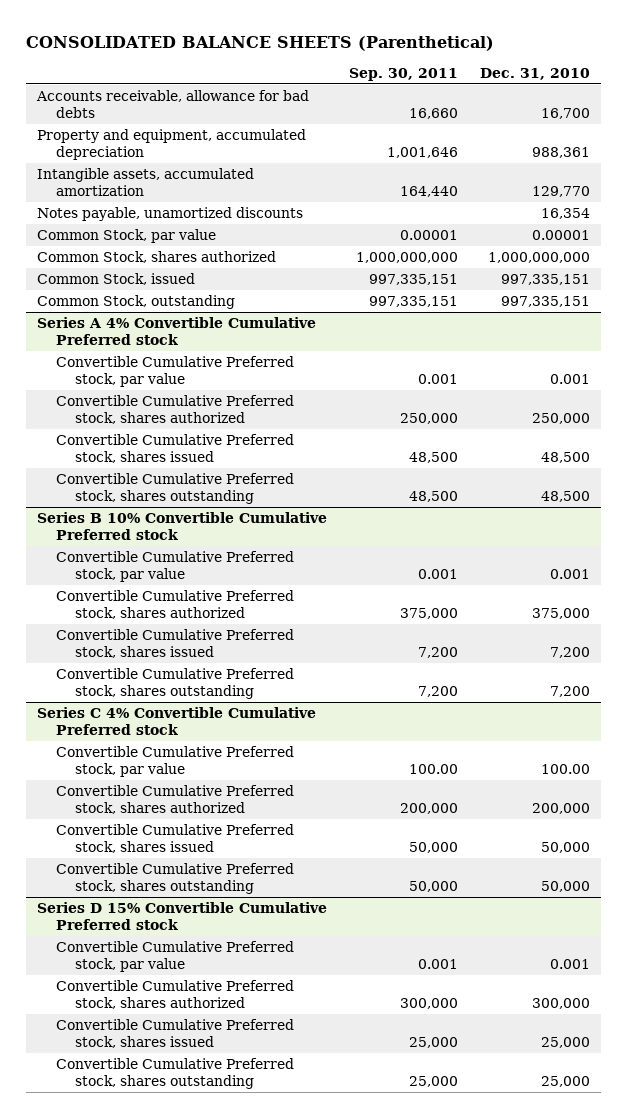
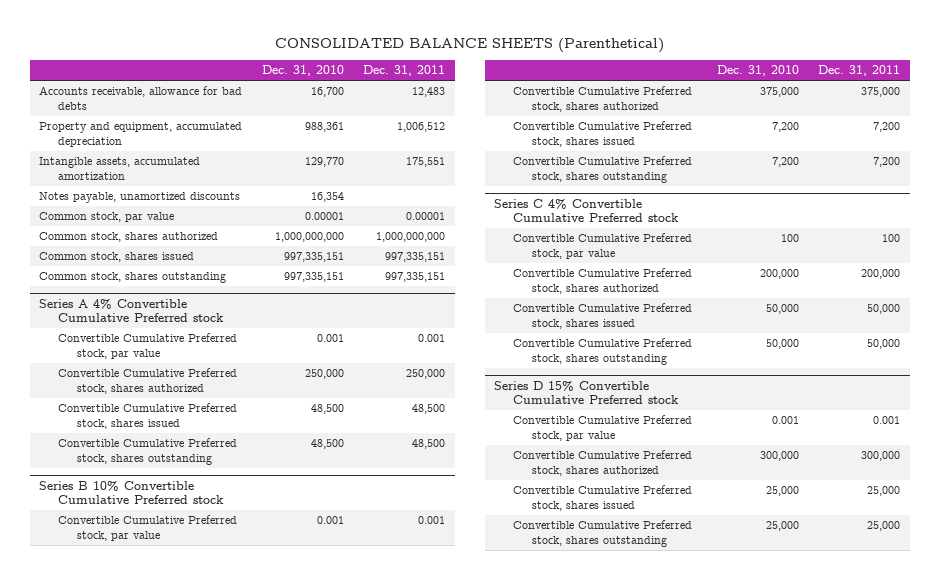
- | Sep. 30, 2011 | Dec. 31, 2010
+ | Dec. 31, 2010 | Dec. 31, 2011
- Common Stock, par value | 0.00001 | 0.00001
- Common Stock, shares authorized | 1,000,000,000 | 1,000,000,000
- Common Stock, issued | 997,335,151 | 997,335,151
- Common Stock, outstanding | 997,335,151 | 997,335,151
+ Common stock, par value | 0.00001 | 0.00001
+ Common stock, shares authorized | 1,000,000,000 | 1,000,000,000
+ Common stock, shares issued | 997,335,151 | 997,335,151
+ Common stock, shares outstanding | 997,335,151 | 997,335,151
@ Series C 4% Convertible Cumulative Preferred stock
- Convertible Cumulative Preferred stock, par value | 100.00 | 100.00
+ Convertible Cumulative Preferred stock, par value | 100 | 100

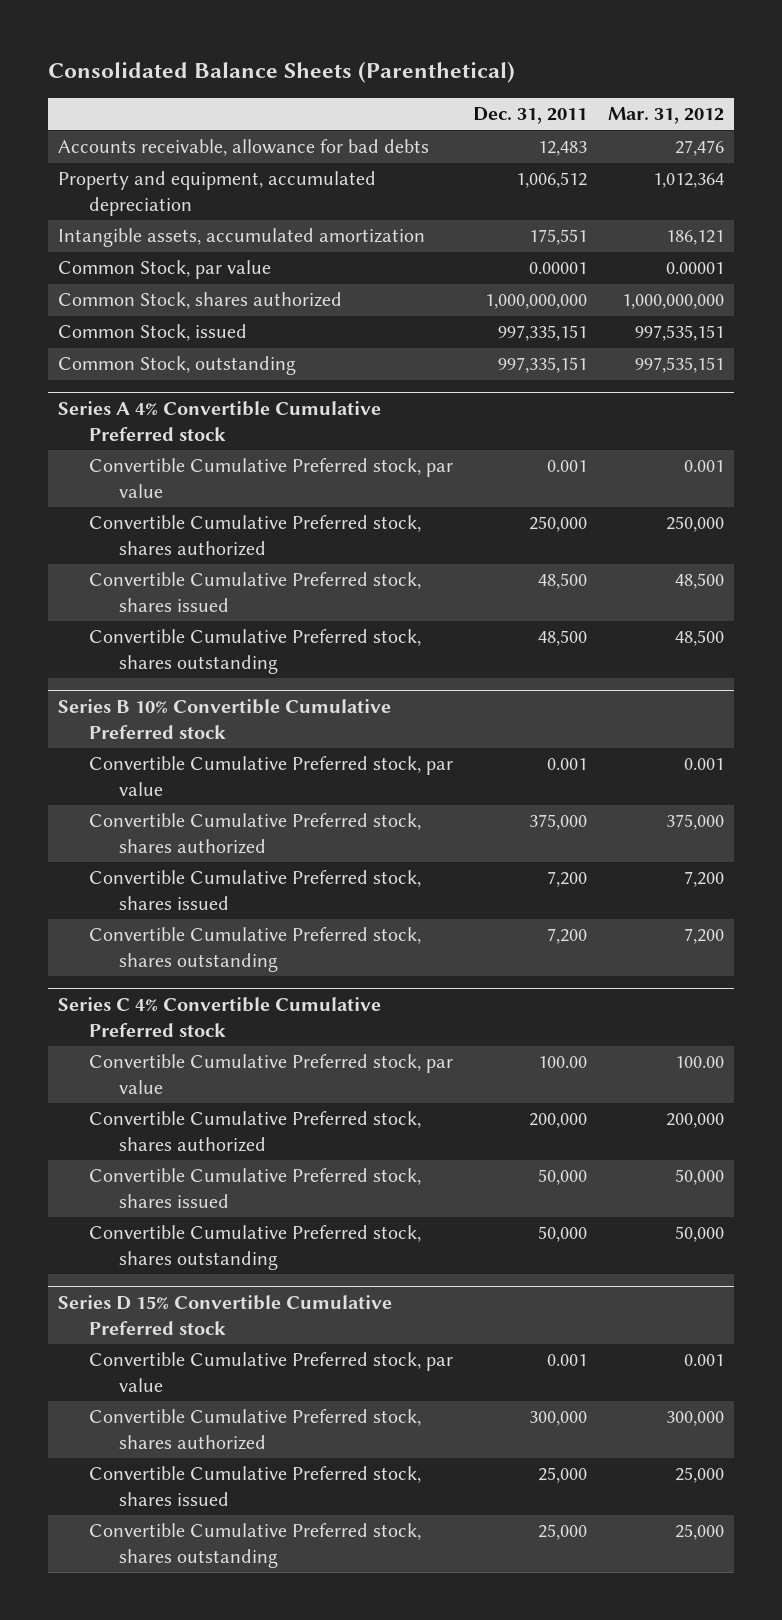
- CONSOLIDATED BALANCE SHEETS (Parenthetical)
+ Consolidated Balance Sheets (Parenthetical)
- | Dec. 31, 2010 | Dec. 31, 2011
+ | Dec. 31, 2011 | Mar. 31, 2012
- Notes payable, unamortized discounts | 16,354 |
- Common stock, par value | 0.00001 | 0.00001
- Common stock, shares authorized | 1,000,000,000 | 1,000,000,000
- Common stock, shares issued | 997,335,151 | 997,335,151
- Common stock, shares outstanding | 997,335,151 | 997,335,151
+ Common Stock, par value | 0.00001 | 0.00001
+ Common Stock, shares authorized | 1,000,000,000 | 1,000,000,000
+ Common Stock, issued | 997,335,151 | 997,535,151
+ Common Stock, outstanding | 997,335,151 | 997,535,151
@ Series C 4% Convertible Cumulative Preferred stock
- Convertible Cumulative Preferred stock, par value | 100 | 100
+ Convertible Cumulative Preferred stock, par value | 100.00 | 100.00

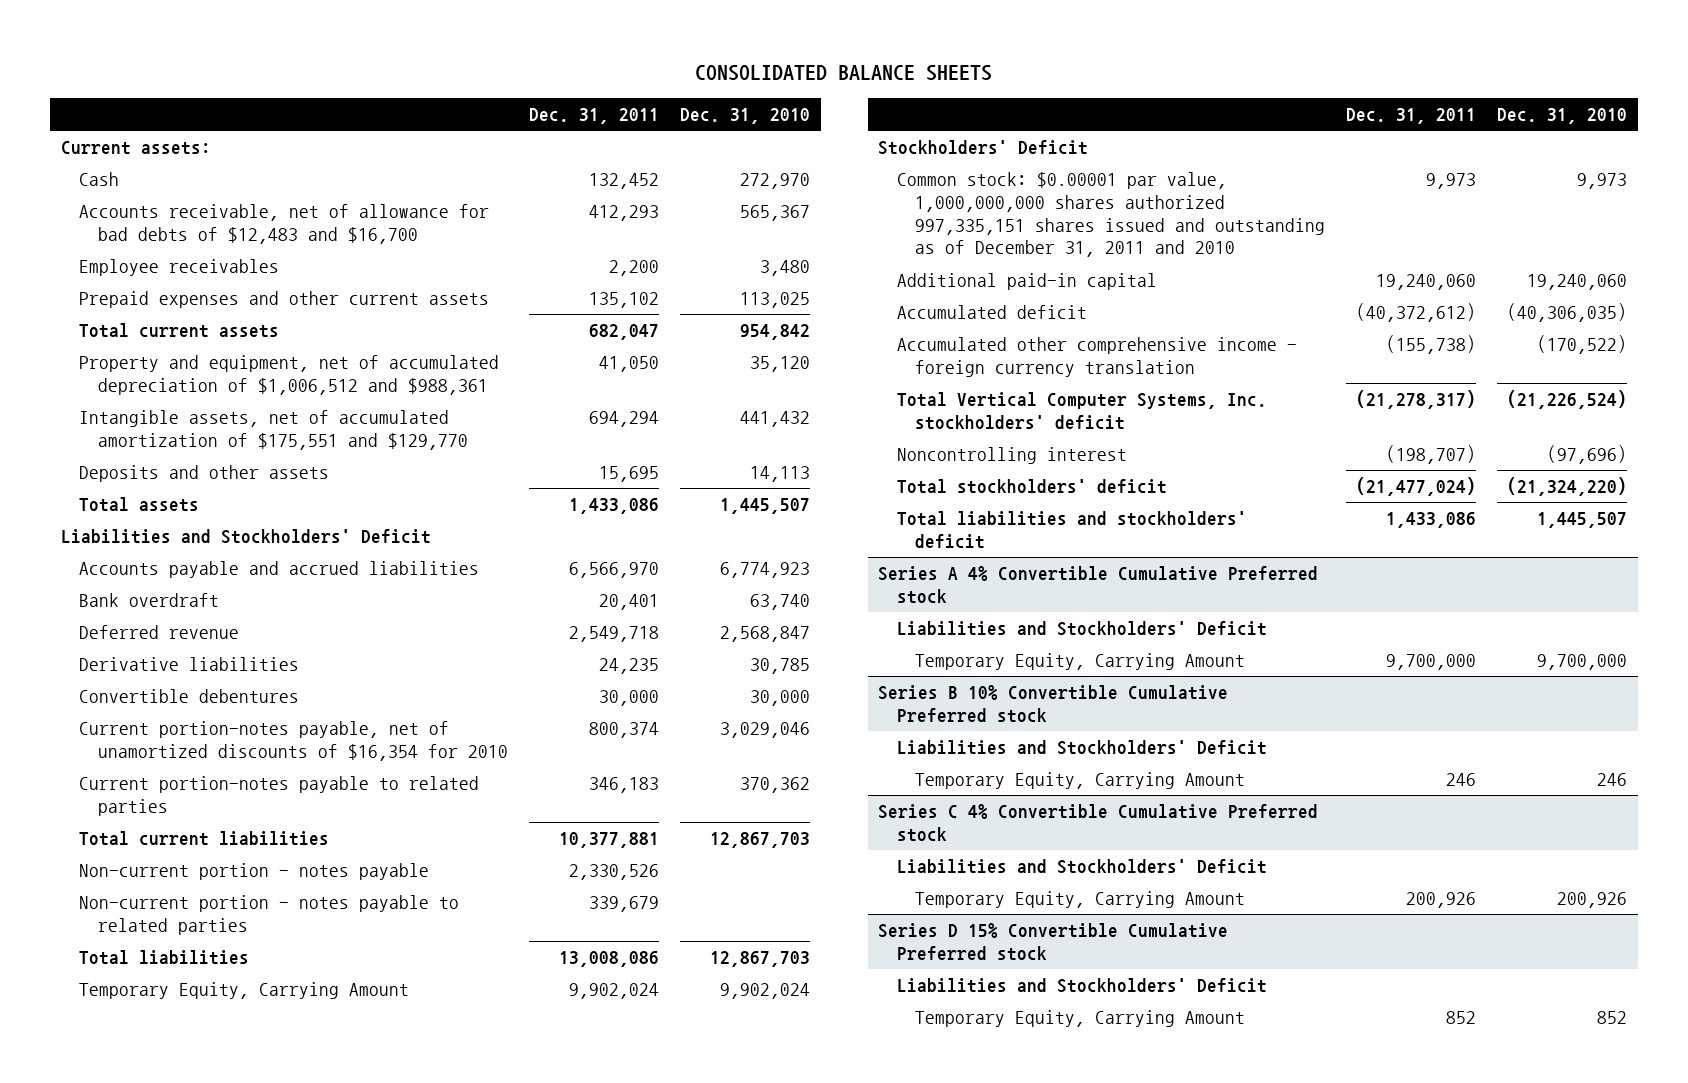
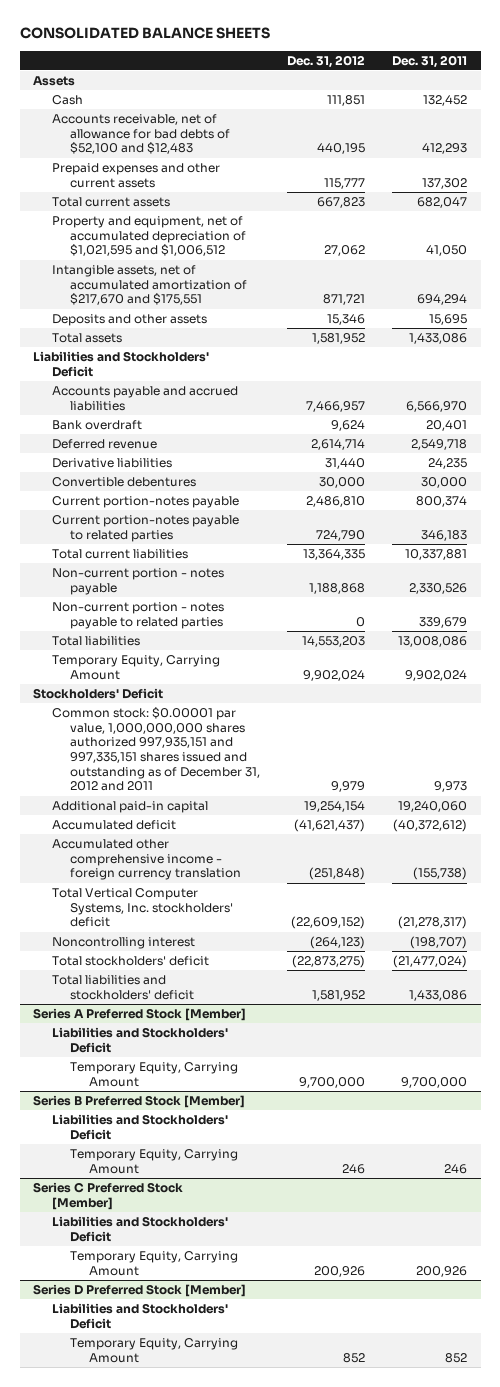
- | Dec. 31, 2011 | Dec. 31, 2010
+ | Dec. 31, 2012 | Dec. 31, 2011
- Current assets:
+ Assets
- Accounts receivable, net of allowance for bad debts of $12,483 and $16,700 | 412,293 | 565,367
- Employee receivables | 2,200 | 3,480
- Prepaid expenses and other current assets | 135,102 | 113,025
+ Accounts receivable, net of allowance for bad debts of $52,100 and $12,483 | 440,195 | 412,293
+ Prepaid expenses and other current assets | 115,777 | 137,302
- Property and equipment, net of accumulated depreciation of $1,006,512 and $988,361 | 41,050 | 35,120
- Intangible assets, net of accumulated amortization of $175,551 and $129,770 | 694,294 | 441,432
+ Property and equipment, net of accumulated depreciation of $1,021,595 and $1,006,512 | 27,062 | 41,050
+ Intangible assets, net of accumulated amortization of $217,670 and $175,551 | 871,721 | 694,294
- Current portion-notes payable, net of unamortized discounts of $16,354 for 2010 | 800,374 | 3,029,046
+ Current portion-notes payable | 2,486,810 | 800,374
- Total current liabilities | 10,377,881 | 12,867,703
+ Total current liabilities | 13,364,335 | 10,337,881
- Common stock: $0.00001 par value, 1,000,000,000 shares authorized 997,335,151 shares issued and outstanding as of December 31, 2011 and 2010 | 9,973 | 9,973
+ Common stock: $0.00001 par value, 1,000,000,000 shares authorized 997,935,151 and 997,335,151 shares issued and outstanding as of December 31, 2012 and 2011 | 9,979 | 9,973
- Series A 4% Convertible Cumulative Preferred stock
+ Series A Preferred Stock [Member]
- Series B 10% Convertible Cumulative Preferred stock
+ Series B Preferred Stock [Member]
- Series C 4% Convertible Cumulative Preferred stock
+ Series C Preferred Stock [Member]
- Series D 15% Convertible Cumulative Preferred stock
+ Series D Preferred Stock [Member]

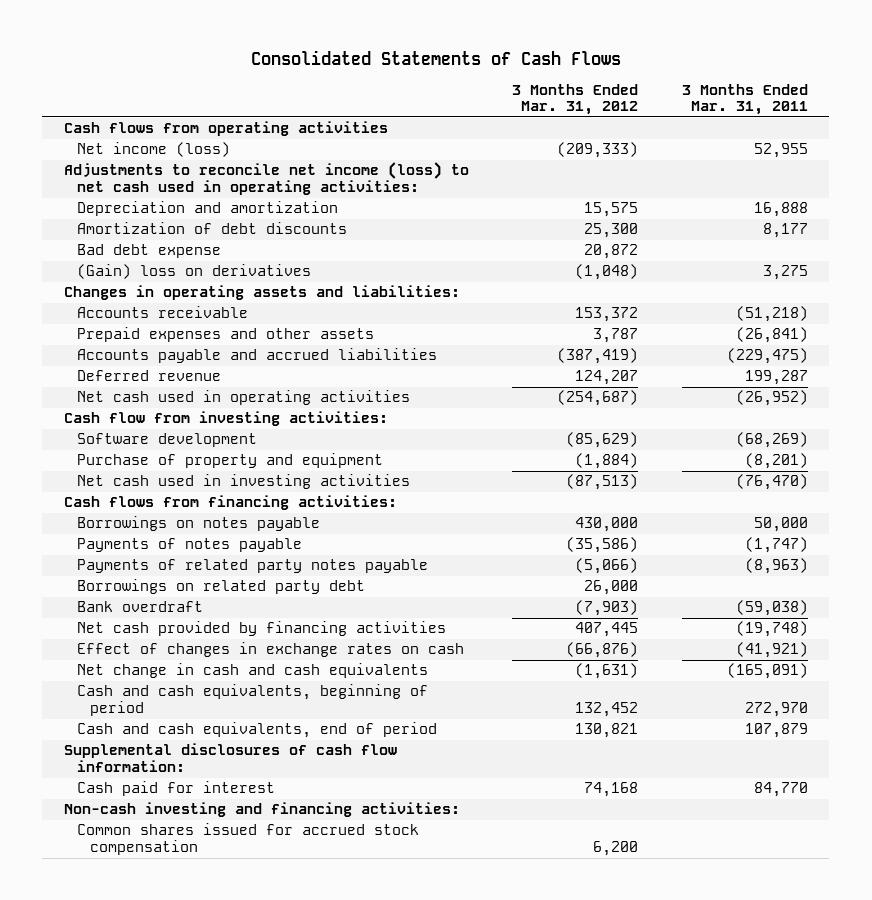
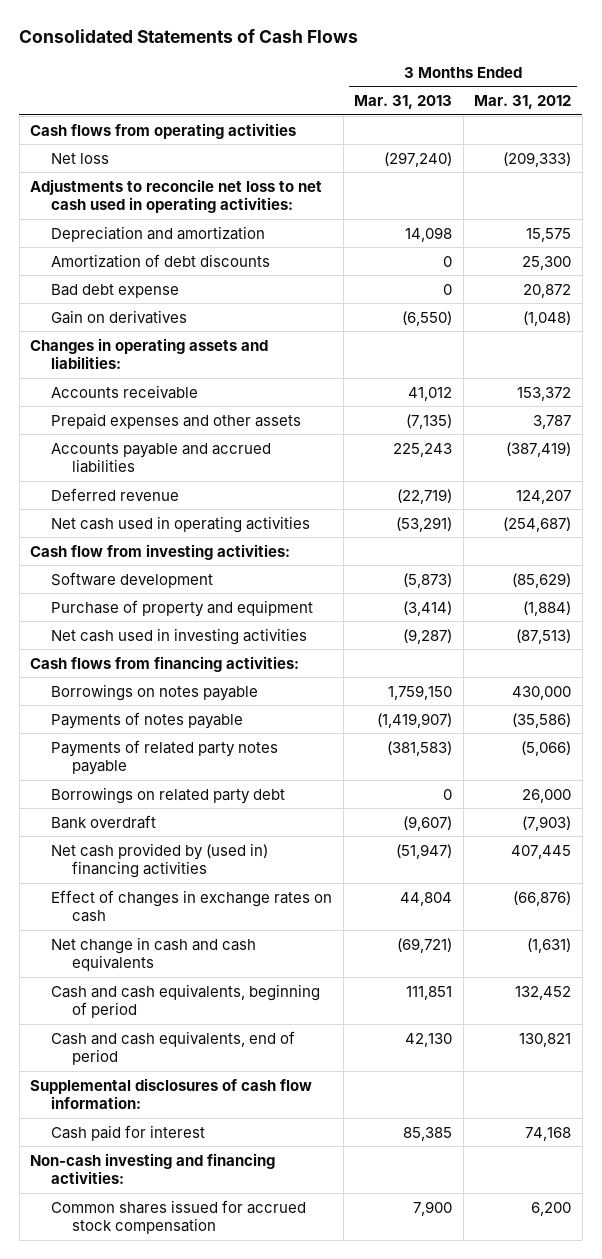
- | 3 Months Ended Mar. 31, 2012 | 3 Months Ended Mar. 31, 2011
+ | 3 Months Ended Mar. 31, 2013 | 3 Months Ended Mar. 31, 2012
- Net income (loss) | (209,333) | 52,955
- Adjustments to reconcile net income (loss) to net cash used in operating activities:
+ Net loss | (297,240) | (209,333)
+ Adjustments to reconcile net loss to net cash used in operating activities:
- (Gain) loss on derivatives | (1,048) | 3,275
+ Gain on derivatives | (6,550) | (1,048)
- Net cash provided by financing activities | 407,445 | (19,748)
+ Net cash provided by (used in) financing activities | (51,947) | 407,445

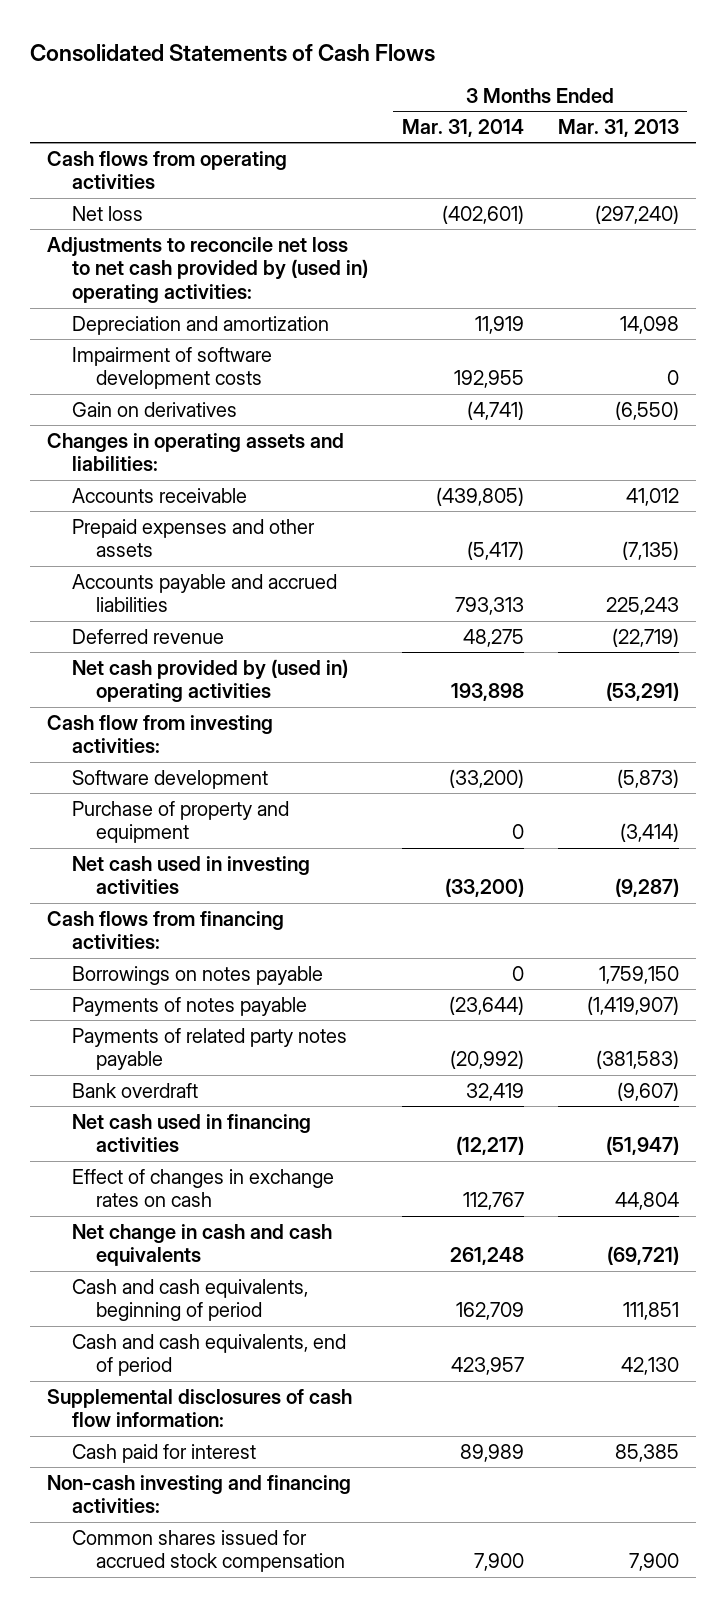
- | 3 Months Ended Mar. 31, 2013 | 3 Months Ended Mar. 31, 2012
+ | 3 Months Ended Mar. 31, 2014 | 3 Months Ended Mar. 31, 2013
- Adjustments to reconcile net loss to net cash used in operating activities:
+ Adjustments to reconcile net loss to net cash provided by (used in) operating activities:
- Amortization of debt discounts | 0 | 25,300
- Bad debt expense | 0 | 20,872
+ Impairment of software development costs | 192,955 | 0
- Net cash used in operating activities | (53,291) | (254,687)
+ Net cash provided by (used in) operating activities | 193,898 | (53,291)
- Borrowings on related party debt | 0 | 26,000
- Net cash provided by (used in) financing activities | (51,947) | 407,445
+ Net cash used in financing activities | (12,217) | (51,947)

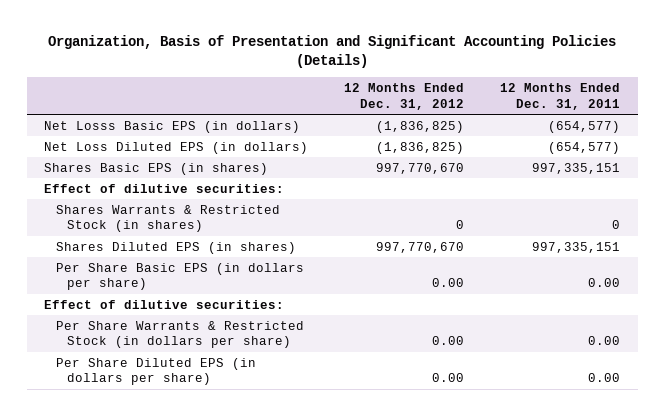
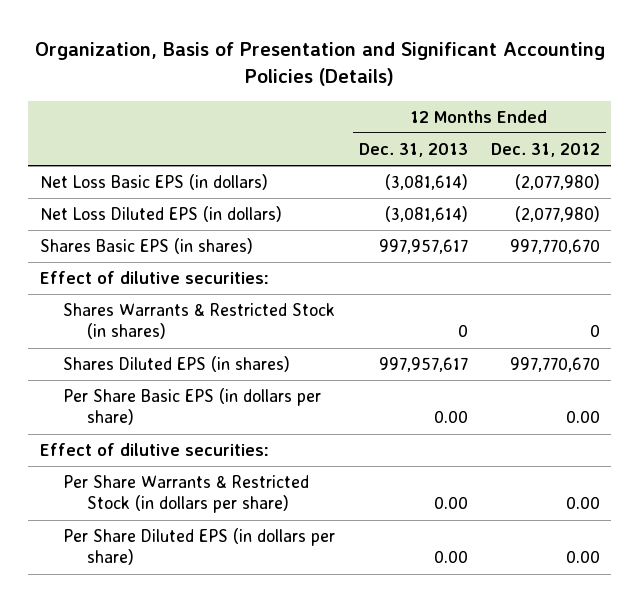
- | 12 Months Ended Dec. 31, 2012 | 12 Months Ended Dec. 31, 2011
+ | 12 Months Ended Dec. 31, 2013 | 12 Months Ended Dec. 31, 2012
- Net Losss Basic EPS (in dollars) | (1,836,825) | (654,577)
- Net Loss Diluted EPS (in dollars) | (1,836,825) | (654,577)
+ Net Loss Basic EPS (in dollars) | (3,081,614) | (2,077,980)
+ Net Loss Diluted EPS (in dollars) | (3,081,614) | (2,077,980)

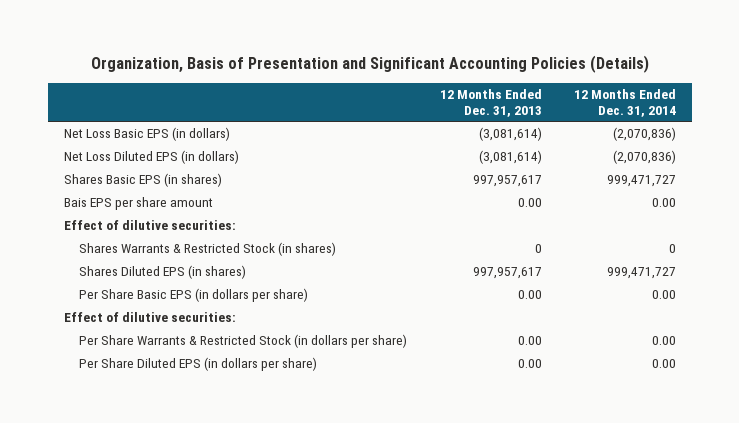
- | 12 Months Ended Dec. 31, 2013 | 12 Months Ended Dec. 31, 2012
+ | 12 Months Ended Dec. 31, 2013 | 12 Months Ended Dec. 31, 2014
+ Bais EPS per share amount | 0.00 | 0.00

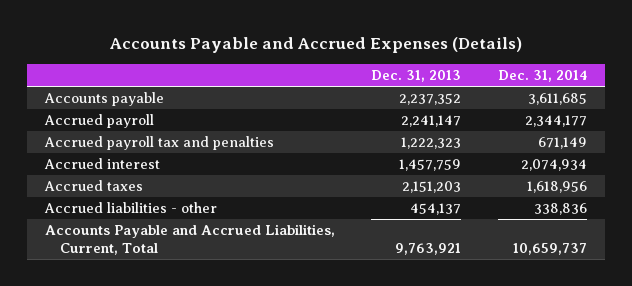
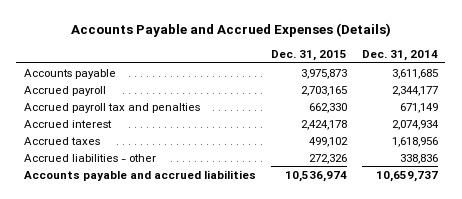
- | Dec. 31, 2013 | Dec. 31, 2014
+ | Dec. 31, 2015 | Dec. 31, 2014
- Accounts Payable and Accrued Liabilities, Current, Total | 9,763,921 | 10,659,737
+ Accounts payable and accrued liabilities | 10,536,974 | 10,659,737

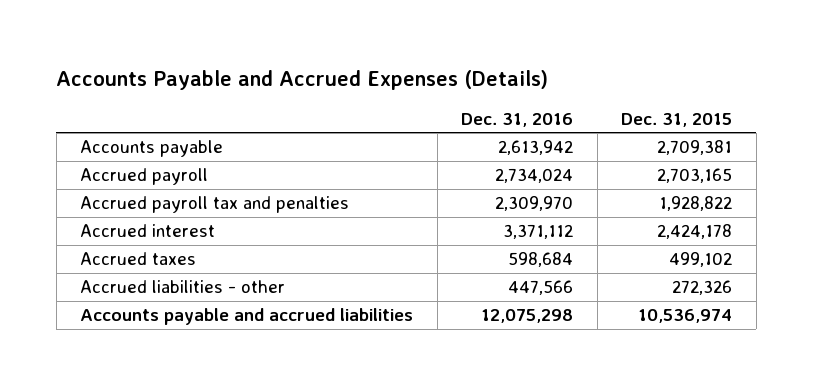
- | Dec. 31, 2015 | Dec. 31, 2014
+ | Dec. 31, 2016 | Dec. 31, 2015
- Accounts payable | 3,975,873 | 3,611,685
+ Accounts payable | 2,613,942 | 2,709,381
- Accrued payroll tax and penalties | 662,330 | 671,149
+ Accrued payroll tax and penalties | 2,309,970 | 1,928,822

